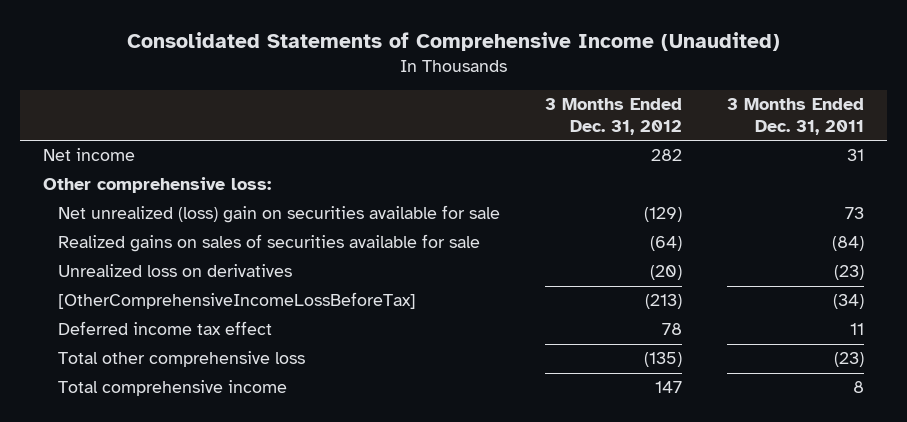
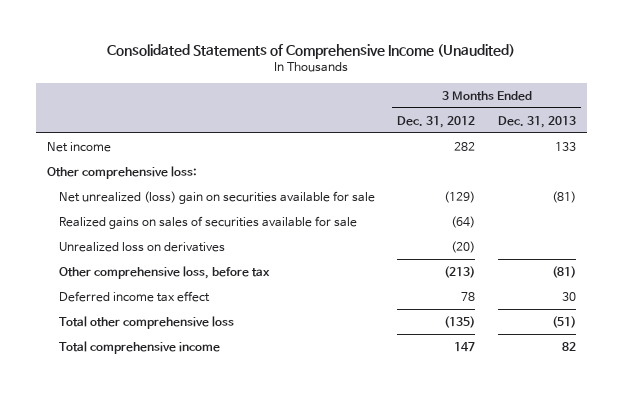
- | 3 Months Ended Dec. 31, 2012 | 3 Months Ended Dec. 31, 2011
+ | 3 Months Ended Dec. 31, 2012 | 3 Months Ended Dec. 31, 2013
- [OtherComprehensiveIncomeLossBeforeTax] | (213) | (34)
+ Other comprehensive loss, before tax | (213) | (81)

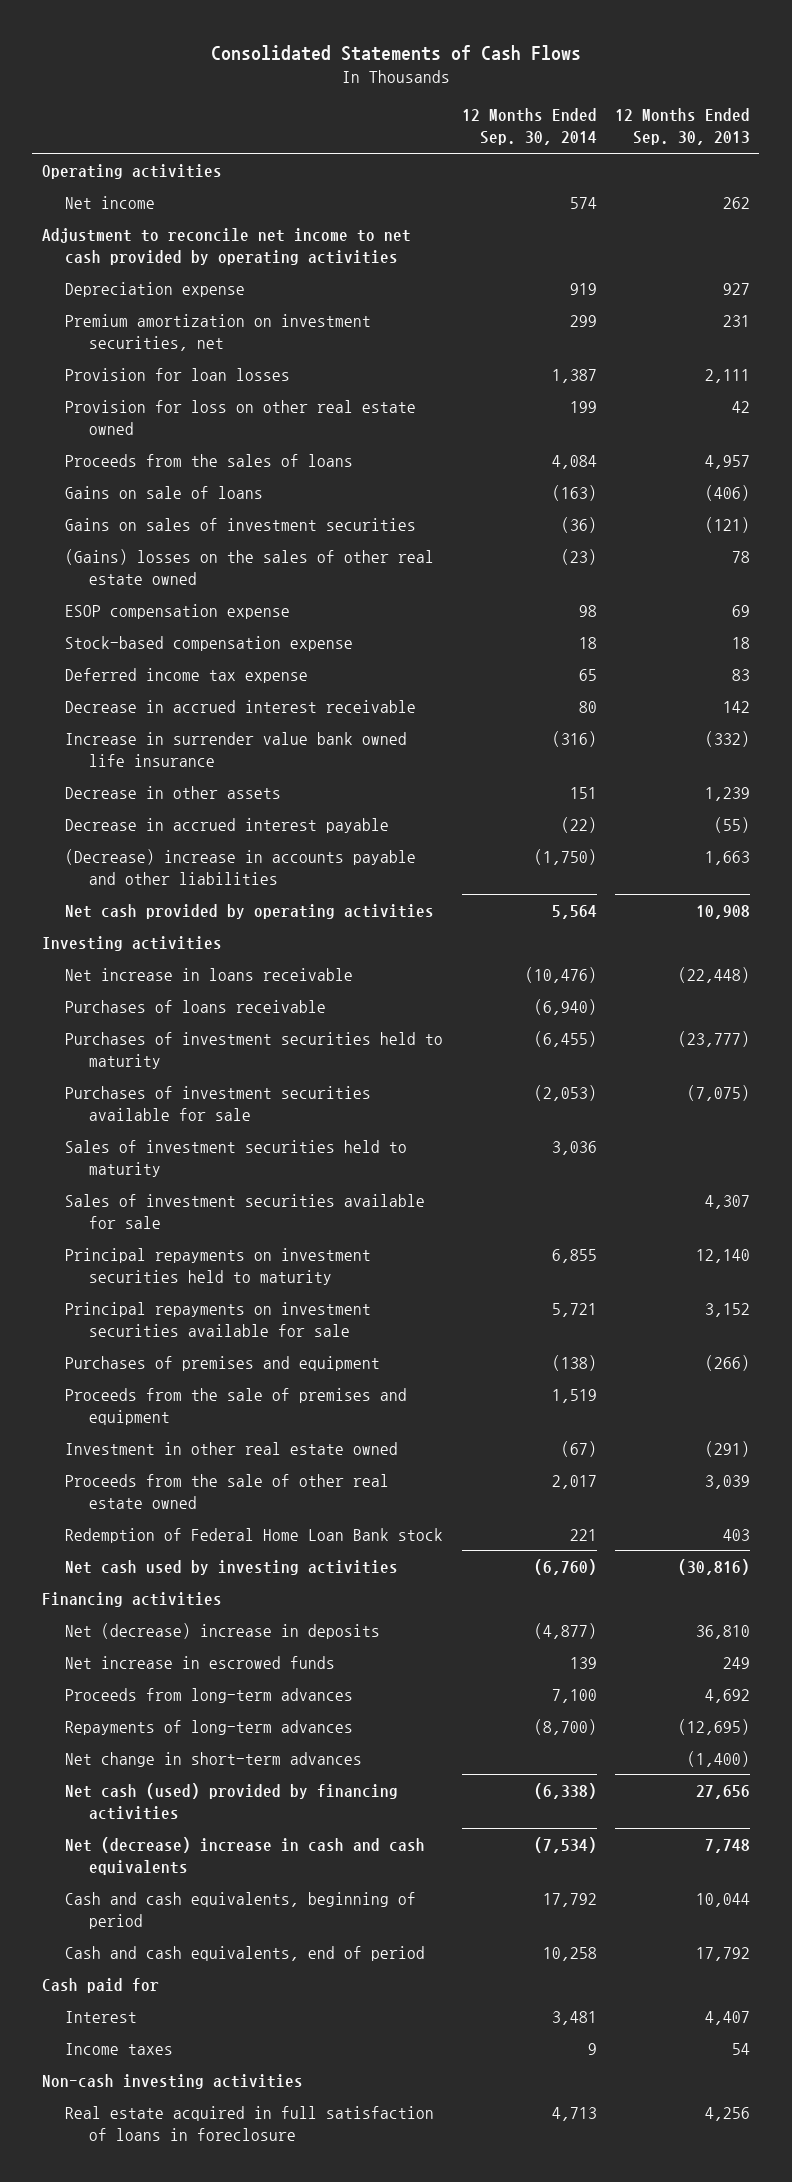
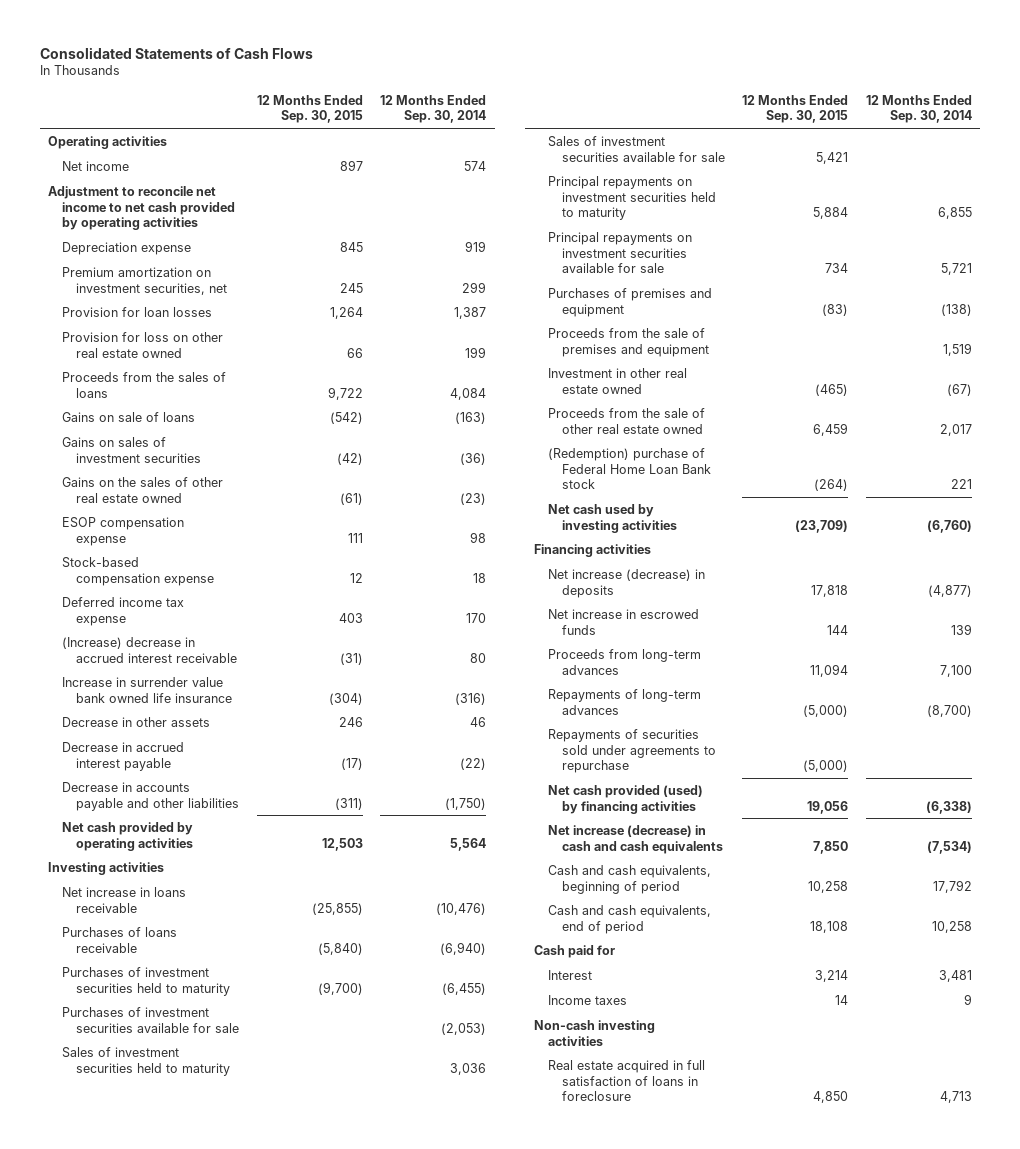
- | 12 Months Ended Sep. 30, 2014 | 12 Months Ended Sep. 30, 2013
+ | 12 Months Ended Sep. 30, 2015 | 12 Months Ended Sep. 30, 2014
- (Gains) losses on the sales of other real estate owned | (23) | 78
+ Gains on the sales of other real estate owned | (61) | (23)
- Deferred income tax expense | 65 | 83
- Decrease in accrued interest receivable | 80 | 142
+ Deferred income tax expense | 403 | 170
+ (Increase) decrease in accrued interest receivable | (31) | 80
- Decrease in other assets | 151 | 1,239
+ Decrease in other assets | 246 | 46
- (Decrease) increase in accounts payable and other liabilities | (1,750) | 1,663
+ Decrease in accounts payable and other liabilities | (311) | (1,750)
- Redemption of Federal Home Loan Bank stock | 221 | 403
+ (Redemption) purchase of Federal Home Loan Bank stock | (264) | 221
- Net (decrease) increase in deposits | (4,877) | 36,810
+ Net increase (decrease) in deposits | 17,818 | (4,877)
- Net change in short-term advances | | (1,400)
- Net cash (used) provided by financing activities | (6,338) | 27,656
- Net (decrease) increase in cash and cash equivalents | (7,534) | 7,748
+ Repayments of securities sold under agreements to repurchase | (5,000) |
+ Net cash provided (used) by financing activities | 19,056 | (6,338)
+ Net increase (decrease) in cash and cash equivalents | 7,850 | (7,534)

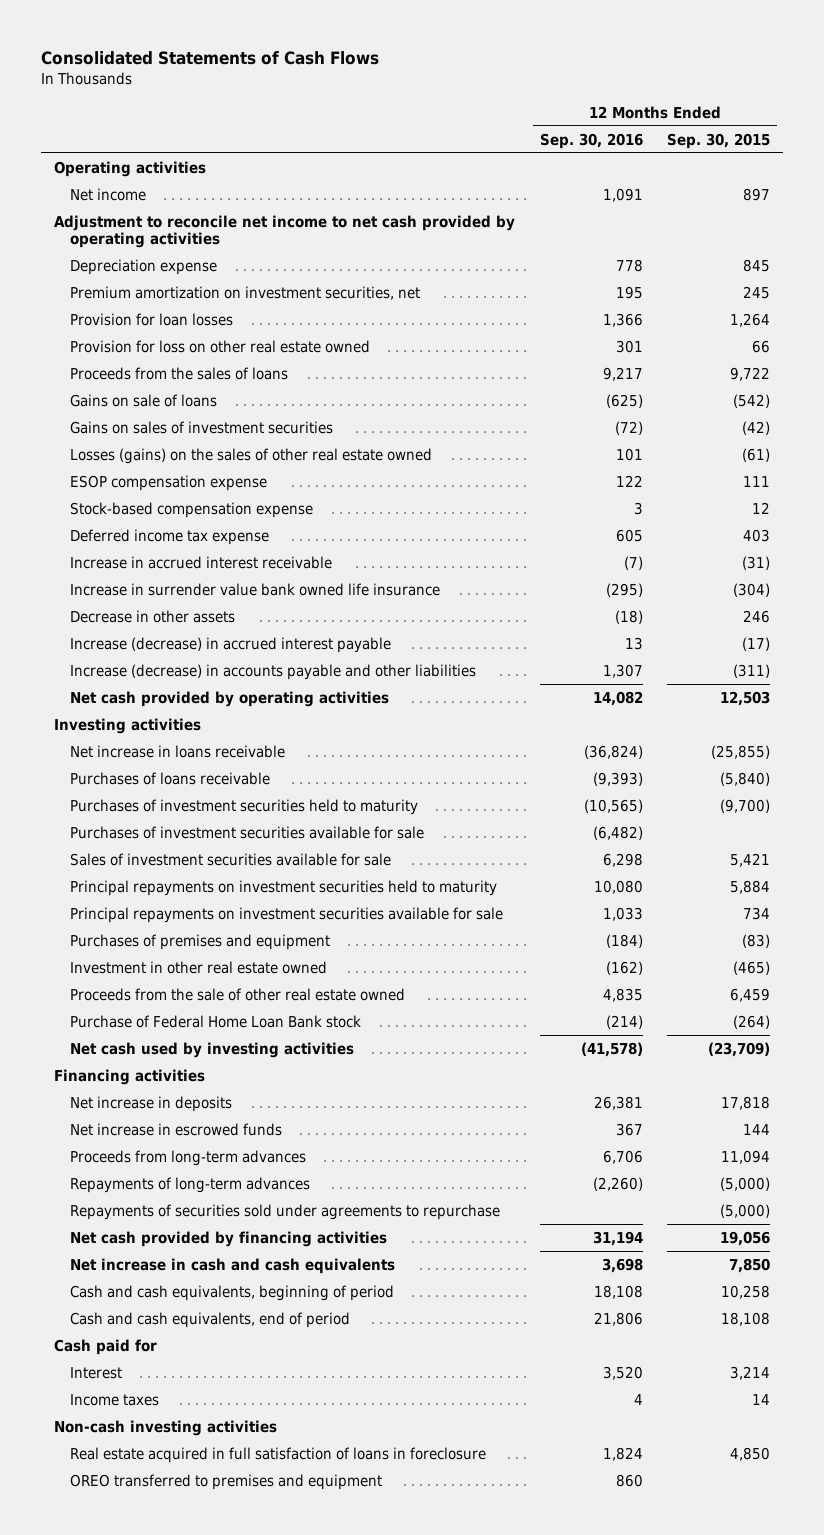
- | 12 Months Ended Sep. 30, 2015 | 12 Months Ended Sep. 30, 2014
+ | 12 Months Ended Sep. 30, 2016 | 12 Months Ended Sep. 30, 2015
- Gains on the sales of other real estate owned | (61) | (23)
+ Losses (gains) on the sales of other real estate owned | 101 | (61)
- (Increase) decrease in accrued interest receivable | (31) | 80
+ Increase in accrued interest receivable | (7) | (31)
- Decrease in accrued interest payable | (17) | (22)
- Decrease in accounts payable and other liabilities | (311) | (1,750)
+ Increase (decrease) in accrued interest payable | 13 | (17)
+ Increase (decrease) in accounts payable and other liabilities | 1,307 | (311)
- Sales of investment securities held to maturity | | 3,036
- Proceeds from the sale of premises and equipment | | 1,519
- (Redemption) purchase of Federal Home Loan Bank stock | (264) | 221
+ Purchase of Federal Home Loan Bank stock | (214) | (264)
- Net increase (decrease) in deposits | 17,818 | (4,877)
+ Net increase in deposits | 26,381 | 17,818
- Net cash provided (used) by financing activities | 19,056 | (6,338)
- Net increase (decrease) in cash and cash equivalents | 7,850 | (7,534)
+ Net cash provided by financing activities | 31,194 | 19,056
+ Net increase in cash and cash equivalents | 3,698 | 7,850
+ OREO transferred to premises and equipment | 860 |

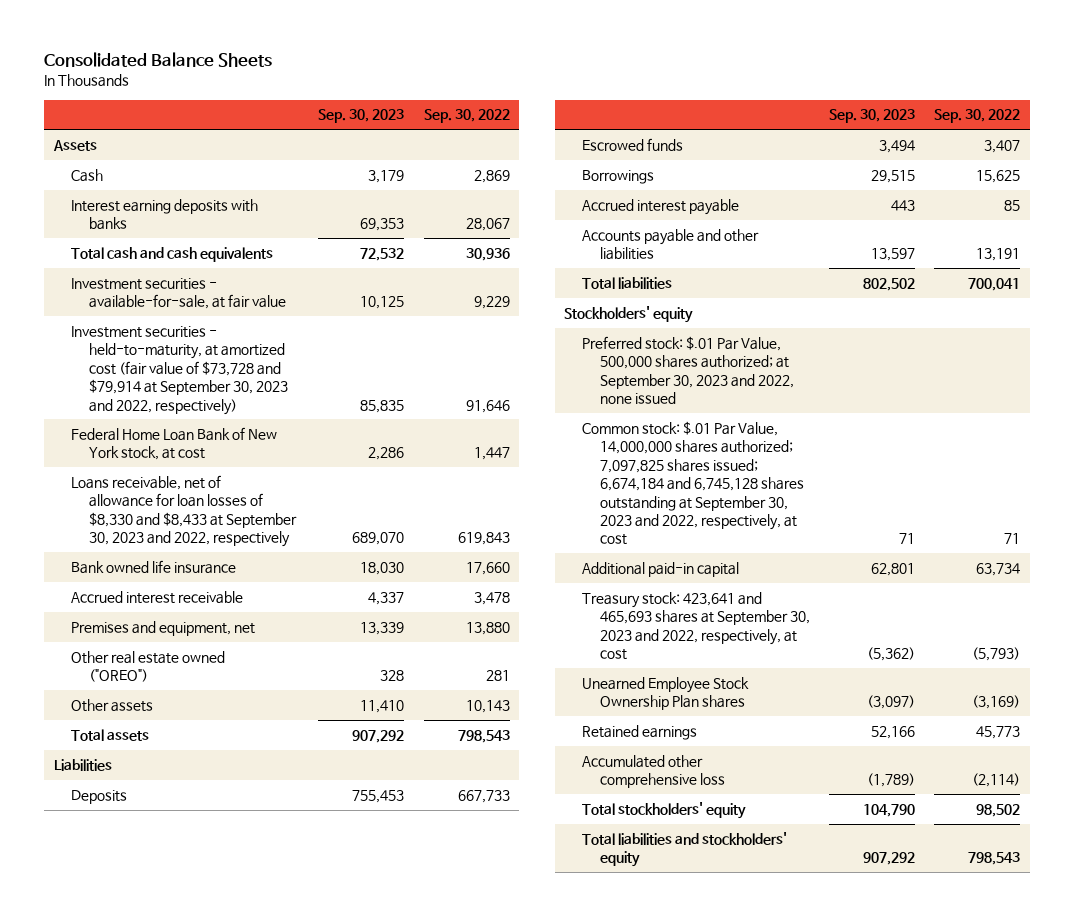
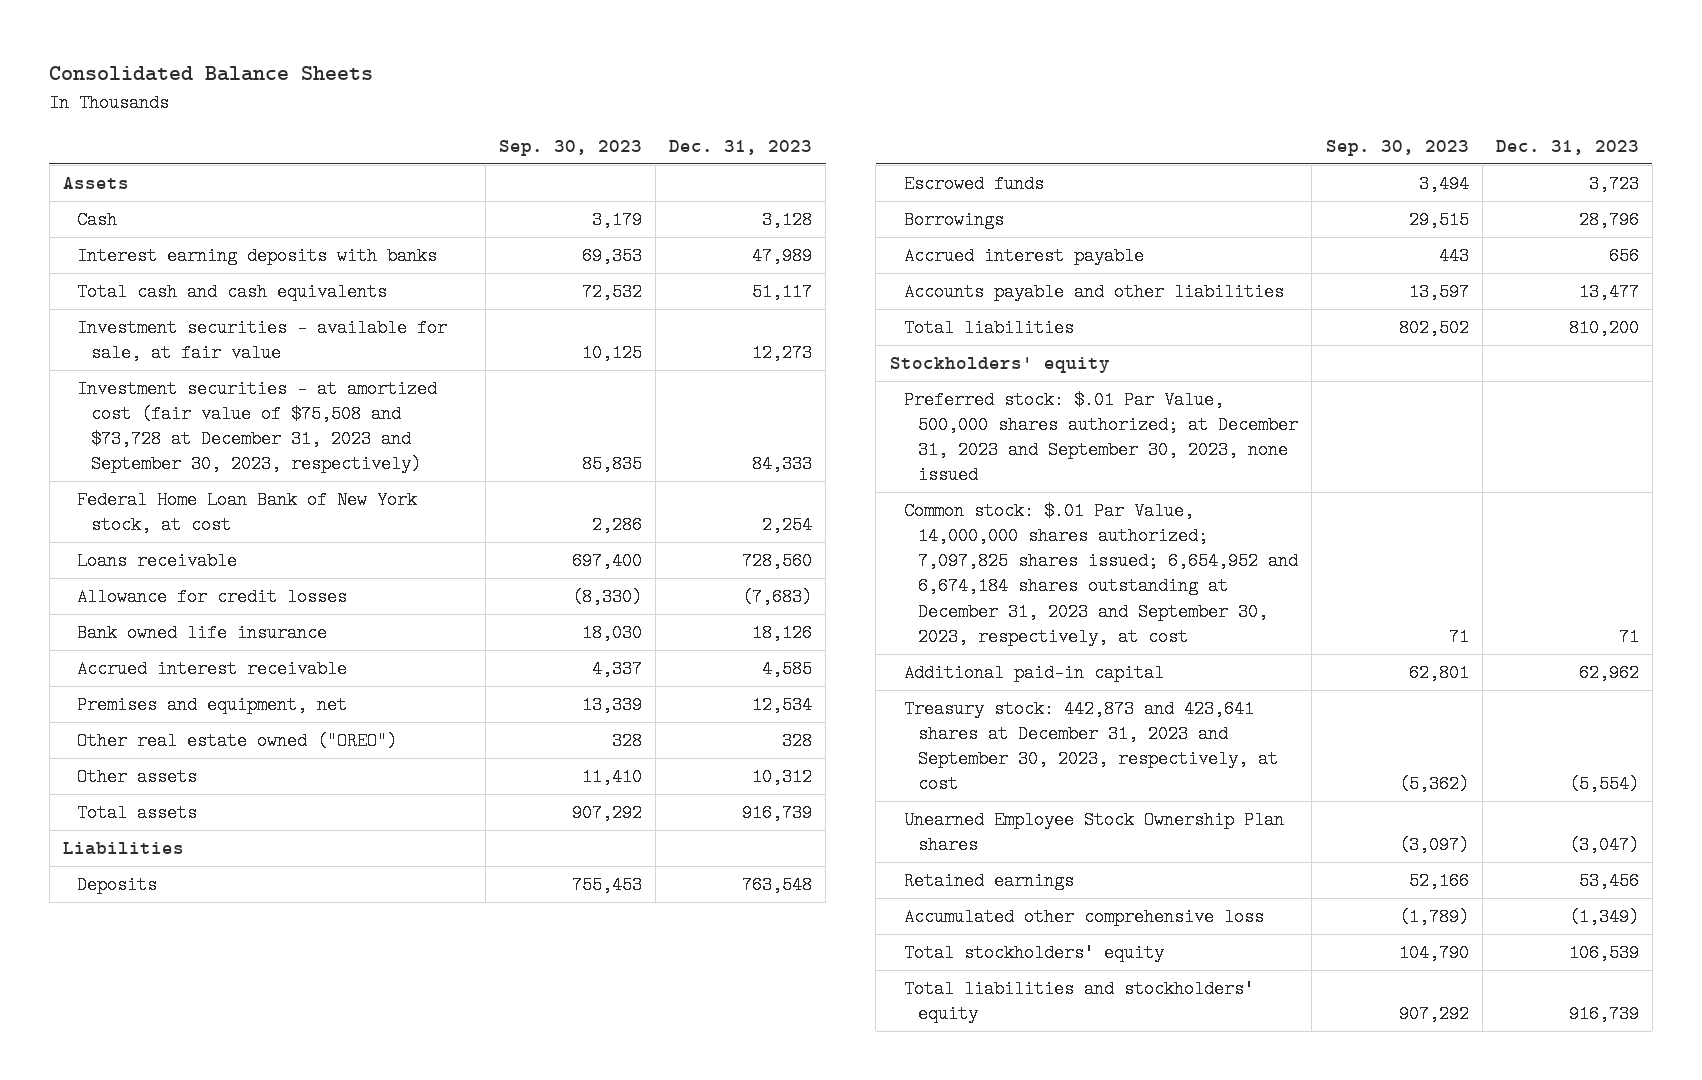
- | Sep. 30, 2023 | Sep. 30, 2022
+ | Sep. 30, 2023 | Dec. 31, 2023
- Investment securities - available-for-sale, at fair value | 10,125 | 9,229
- Investment securities - held-to-maturity, at amortized cost (fair value of $73,728 and $79,914 at September 30, 2023 and 2022, respectively) | 85,835 | 91,646
+ Investment securities - available for sale, at fair value | 10,125 | 12,273
+ Investment securities - at amortized cost (fair value of $75,508 and $73,728 at December 31, 2023 and September 30, 2023, respectively) | 85,835 | 84,333
- Loans receivable, net of allowance for loan losses of $8,330 and $8,433 at September 30, 2023 and 2022, respectively | 689,070 | 619,843
+ Loans receivable | 697,400 | 728,560
+ Allowance for credit losses | (8,330) | (7,683)
- Preferred stock: $.01 Par Value, 500,000 shares authorized; at September 30, 2023 and 2022, none issued
- Common stock: $.01 Par Value, 14,000,000 shares authorized; 7,097,825 shares issued; 6,674,184 and 6,745,128 shares outstanding at September 30, 2023 and 2022, respectively, at cost | 71 | 71
+ Preferred stock: $.01 Par Value, 500,000 shares authorized; at December 31, 2023 and September 30, 2023, none issued
+ Common stock: $.01 Par Value, 14,000,000 shares authorized; 7,097,825 shares issued; 6,654,952 and 6,674,184 shares outstanding at December 31, 2023 and September 30, 2023, respectively, at cost | 71 | 71
- Treasury stock: 423,641 and 465,693 shares at September 30, 2023 and 2022, respectively, at cost | (5,362) | (5,793)
+ Treasury stock: 442,873 and 423,641 shares at December 31, 2023 and September 30, 2023, respectively, at cost | (5,362) | (5,554)

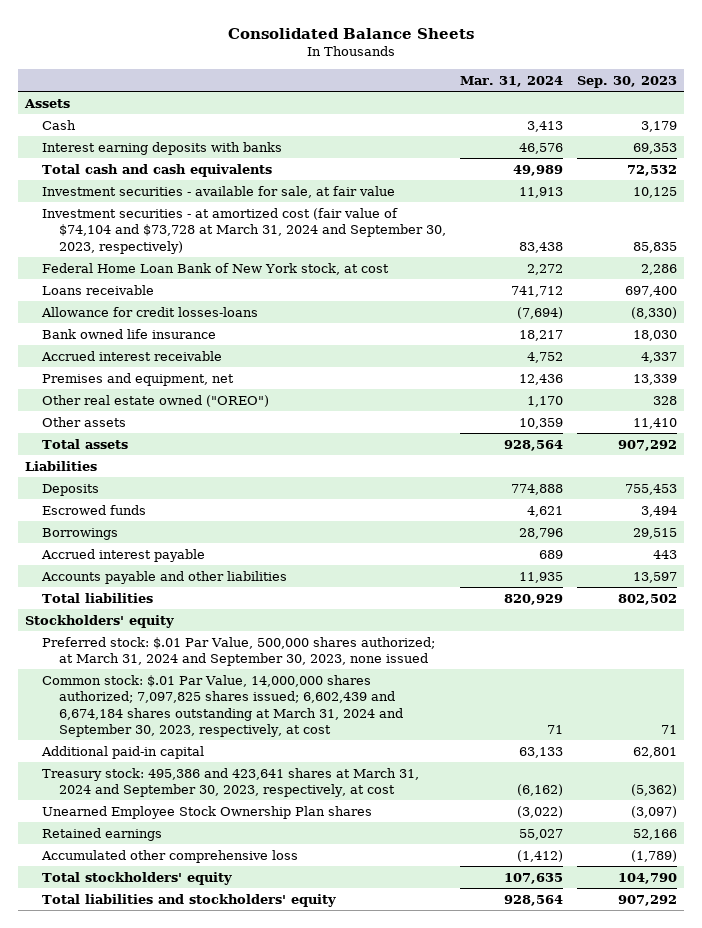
- | Sep. 30, 2023 | Dec. 31, 2023
+ | Mar. 31, 2024 | Sep. 30, 2023
- Investment securities - at amortized cost (fair value of $75,508 and $73,728 at December 31, 2023 and September 30, 2023, respectively) | 85,835 | 84,333
+ Investment securities - at amortized cost (fair value of $74,104 and $73,728 at March 31, 2024 and September 30, 2023, respectively) | 83,438 | 85,835
- Allowance for credit losses | (8,330) | (7,683)
+ Allowance for credit losses-loans | (7,694) | (8,330)
- Preferred stock: $.01 Par Value, 500,000 shares authorized; at December 31, 2023 and September 30, 2023, none issued
- Common stock: $.01 Par Value, 14,000,000 shares authorized; 7,097,825 shares issued; 6,654,952 and 6,674,184 shares outstanding at December 31, 2023 and September 30, 2023, respectively, at cost | 71 | 71
+ Preferred stock: $.01 Par Value, 500,000 shares authorized; at March 31, 2024 and September 30, 2023, none issued
+ Common stock: $.01 Par Value, 14,000,000 shares authorized; 7,097,825 shares issued; 6,602,439 and 6,674,184 shares outstanding at March 31, 2024 and September 30, 2023, respectively, at cost | 71 | 71
- Treasury stock: 442,873 and 423,641 shares at December 31, 2023 and September 30, 2023, respectively, at cost | (5,362) | (5,554)
+ Treasury stock: 495,386 and 423,641 shares at March 31, 2024 and September 30, 2023, respectively, at cost | (6,162) | (5,362)

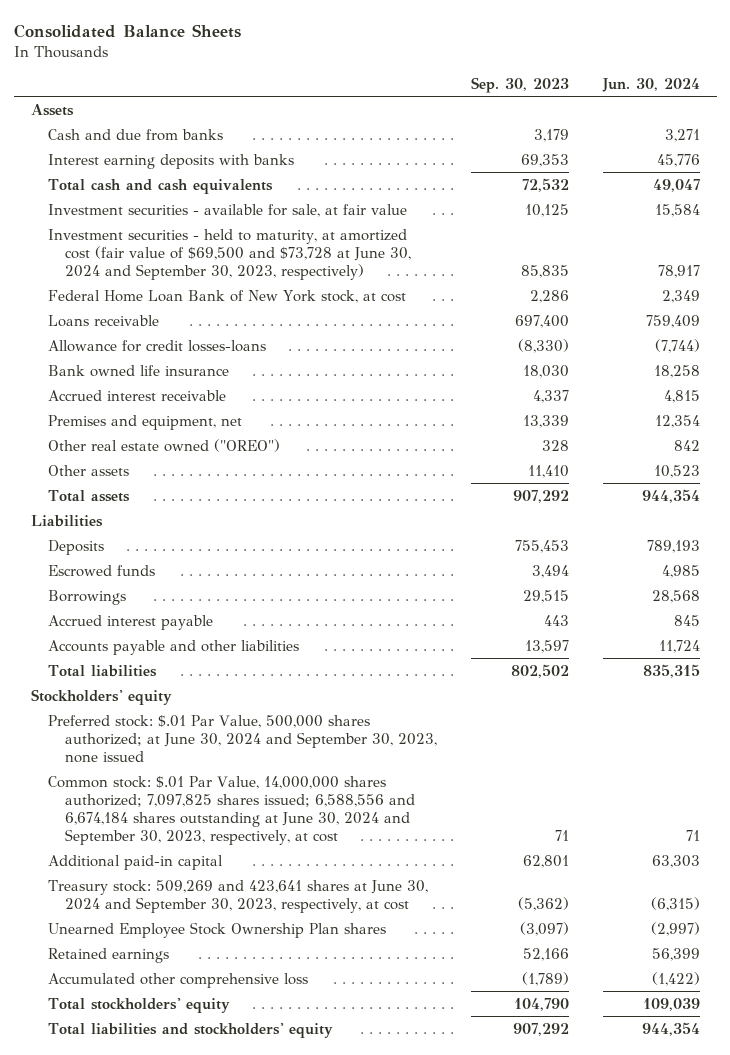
- | Mar. 31, 2024 | Sep. 30, 2023
+ | Sep. 30, 2023 | Jun. 30, 2024
- Cash | 3,413 | 3,179
+ Cash and due from banks | 3,179 | 3,271
- Investment securities - at amortized cost (fair value of $74,104 and $73,728 at March 31, 2024 and September 30, 2023, respectively) | 83,438 | 85,835
+ Investment securities - held to maturity, at amortized cost (fair value of $69,500 and $73,728 at June 30, 2024 and September 30, 2023, respectively) | 85,835 | 78,917
- Preferred stock: $.01 Par Value, 500,000 shares authorized; at March 31, 2024 and September 30, 2023, none issued
- Common stock: $.01 Par Value, 14,000,000 shares authorized; 7,097,825 shares issued; 6,602,439 and 6,674,184 shares outstanding at March 31, 2024 and September 30, 2023, respectively, at cost | 71 | 71
+ Preferred stock: $.01 Par Value, 500,000 shares authorized; at June 30, 2024 and September 30, 2023, none issued
+ Common stock: $.01 Par Value, 14,000,000 shares authorized; 7,097,825 shares issued; 6,588,556 and 6,674,184 shares outstanding at June 30, 2024 and September 30, 2023, respectively, at cost | 71 | 71
- Treasury stock: 495,386 and 423,641 shares at March 31, 2024 and September 30, 2023, respectively, at cost | (6,162) | (5,362)
+ Treasury stock: 509,269 and 423,641 shares at June 30, 2024 and September 30, 2023, respectively, at cost | (5,362) | (6,315)

